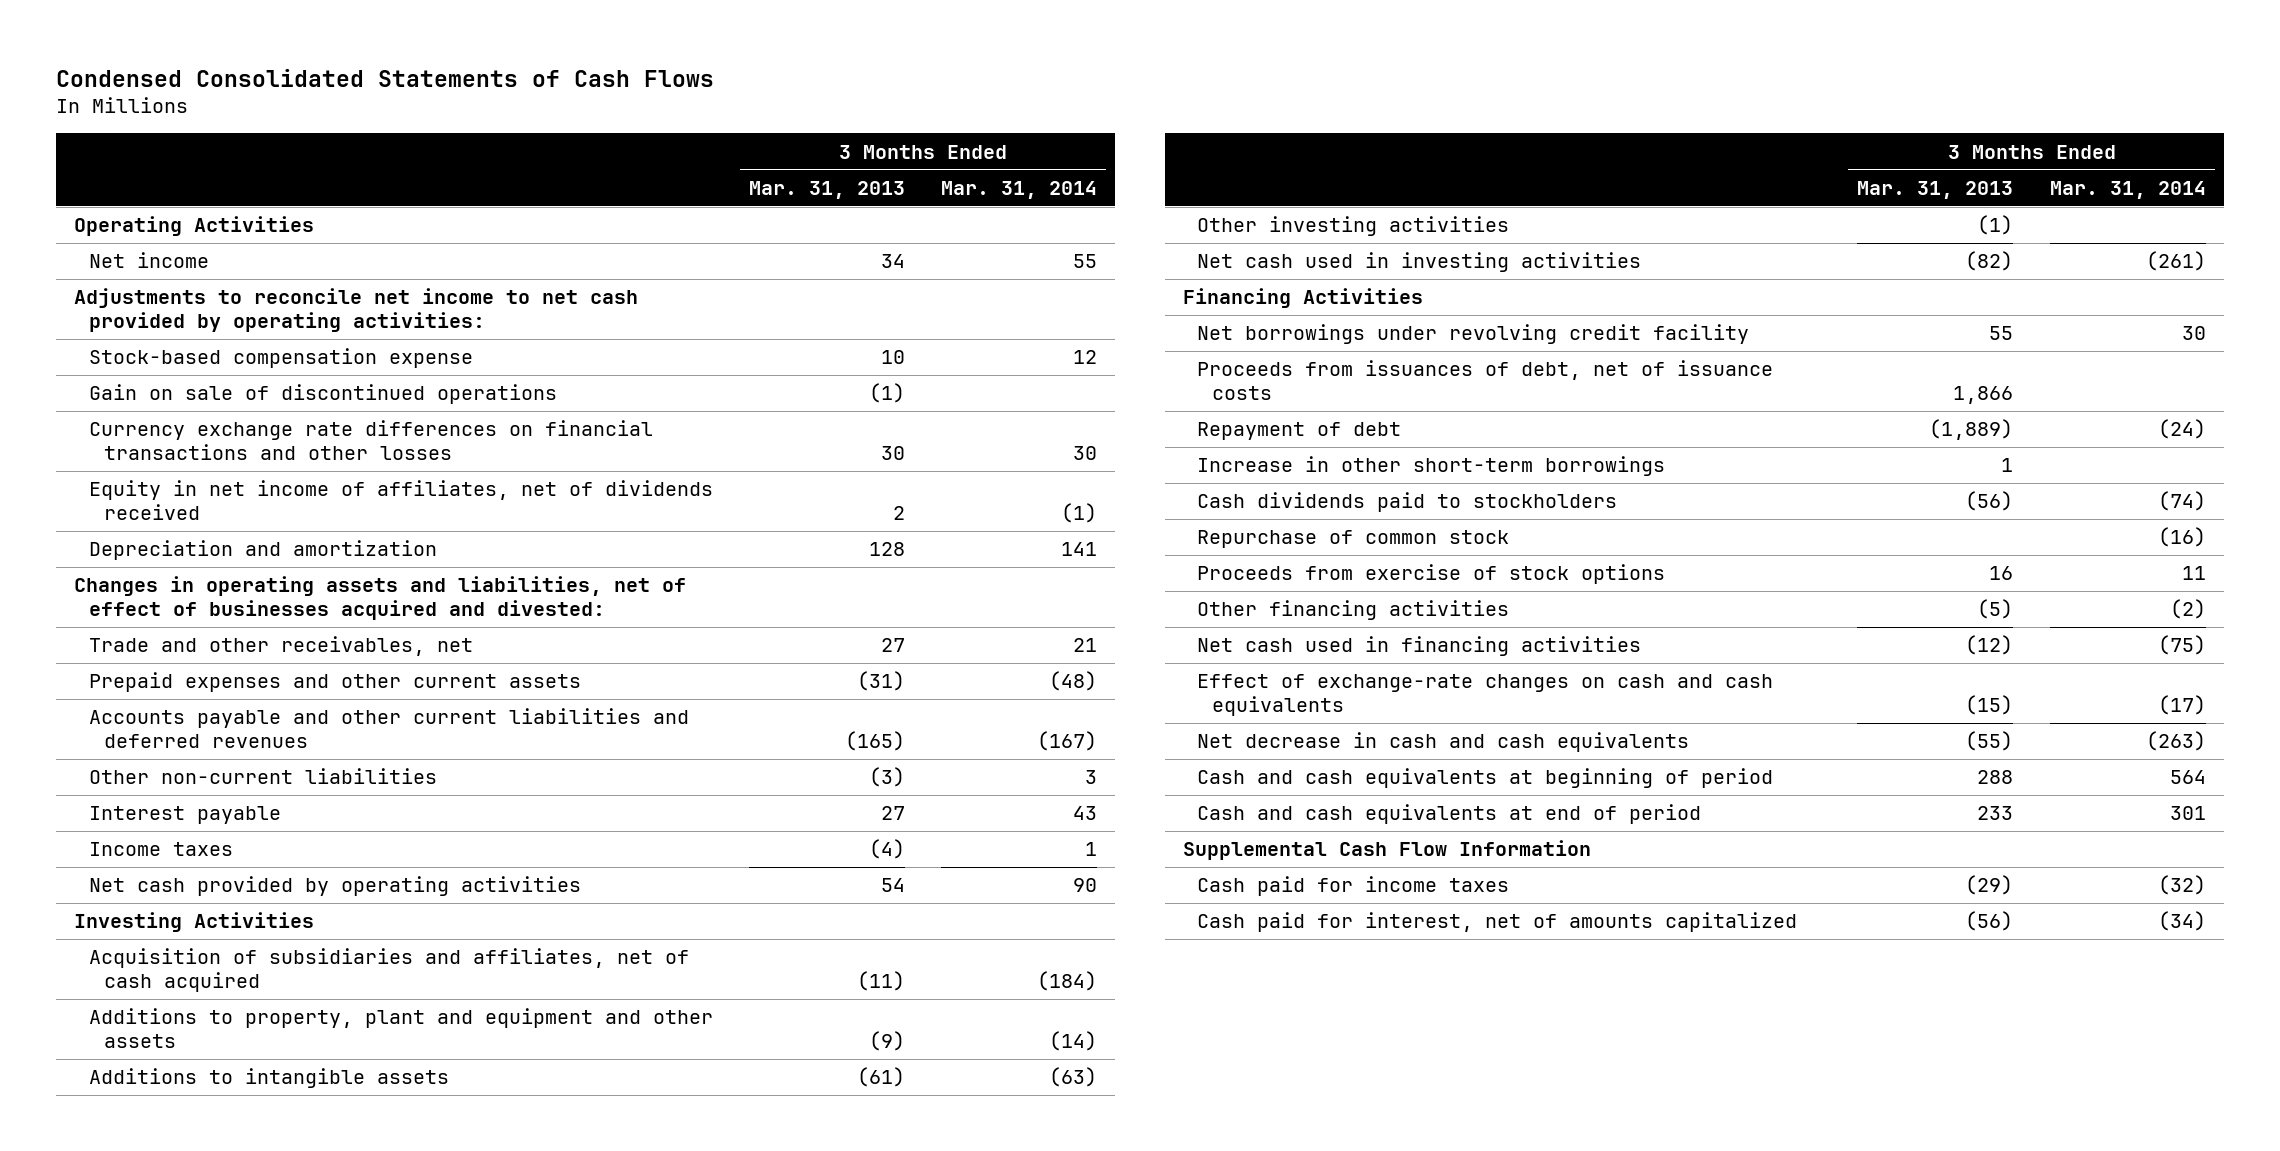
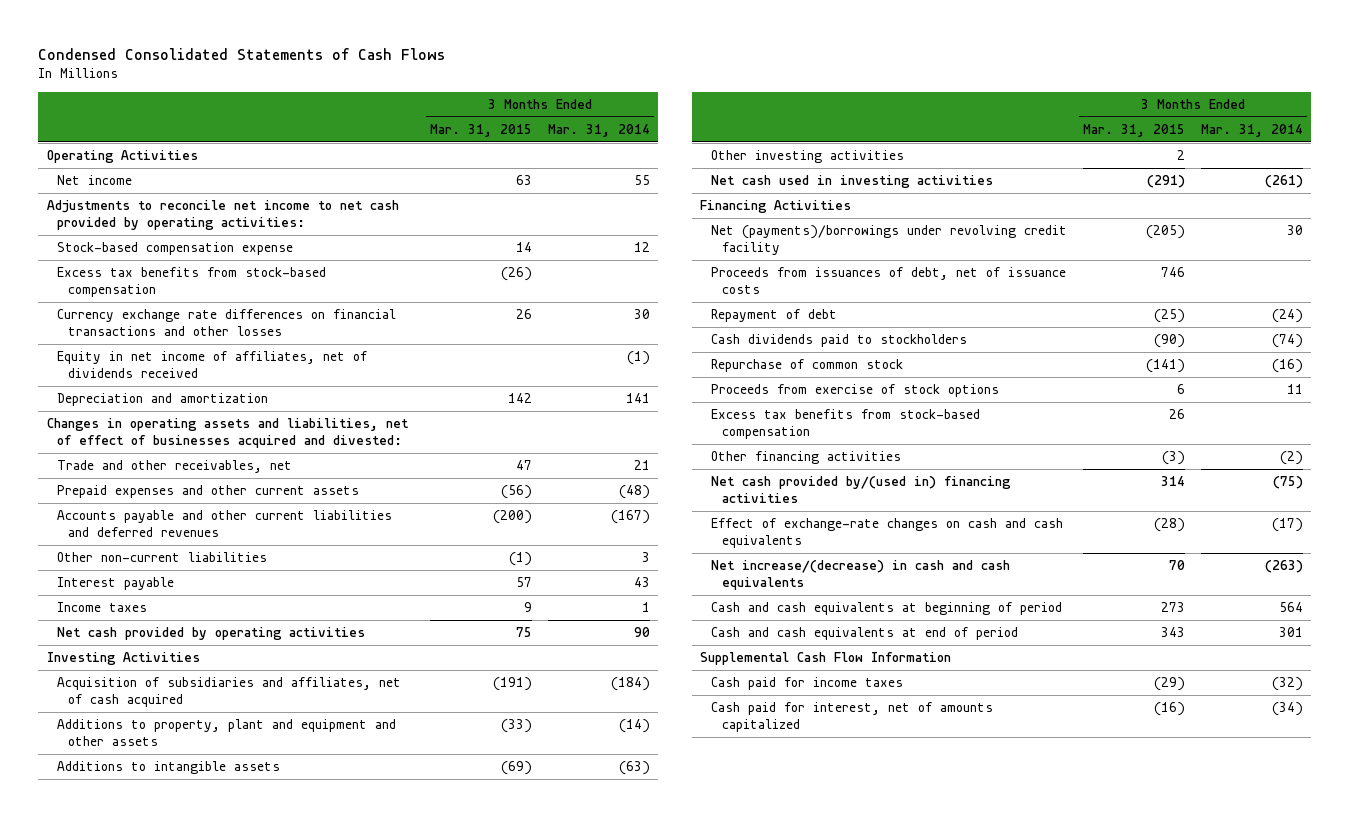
- | 3 Months Ended Mar. 31, 2013 | 3 Months Ended Mar. 31, 2014
+ | 3 Months Ended Mar. 31, 2015 | 3 Months Ended Mar. 31, 2014
- Gain on sale of discontinued operations | (1) |
+ Excess tax benefits from stock-based compensation | (26) |
- Net borrowings under revolving credit facility | 55 | 30
+ Net (payments)/borrowings under revolving credit facility | (205) | 30
- Increase in other short-term borrowings | 1 |
+ Excess tax benefits from stock-based compensation | 26 |
- Net cash used in financing activities | (12) | (75)
+ Net cash provided by/(used in) financing activities | 314 | (75)
- Net decrease in cash and cash equivalents | (55) | (263)
+ Net increase/(decrease) in cash and cash equivalents | 70 | (263)

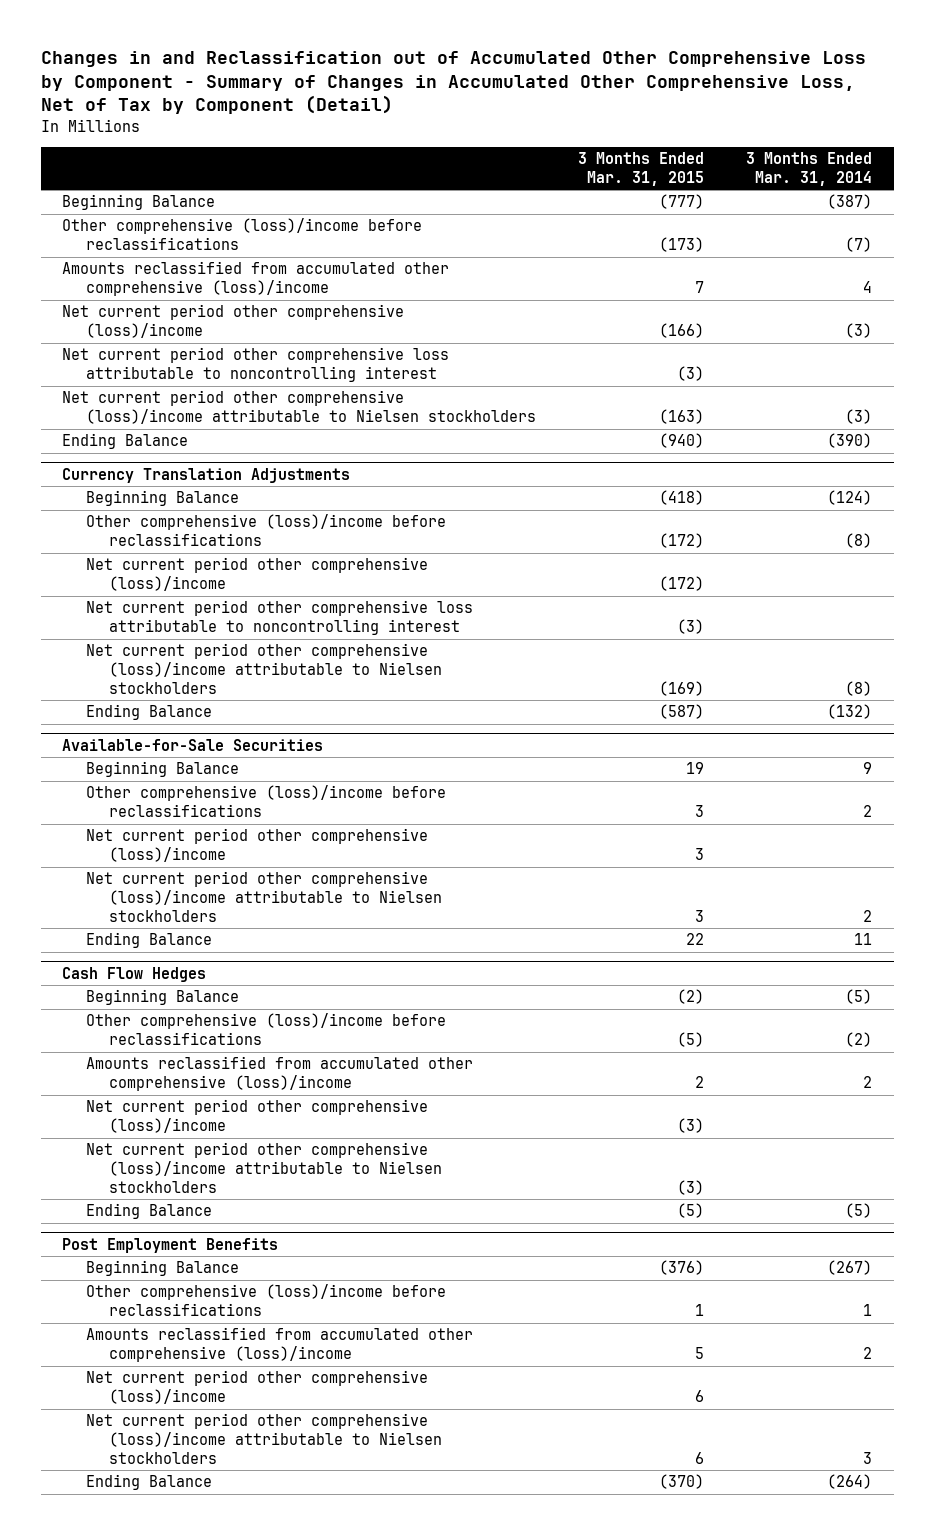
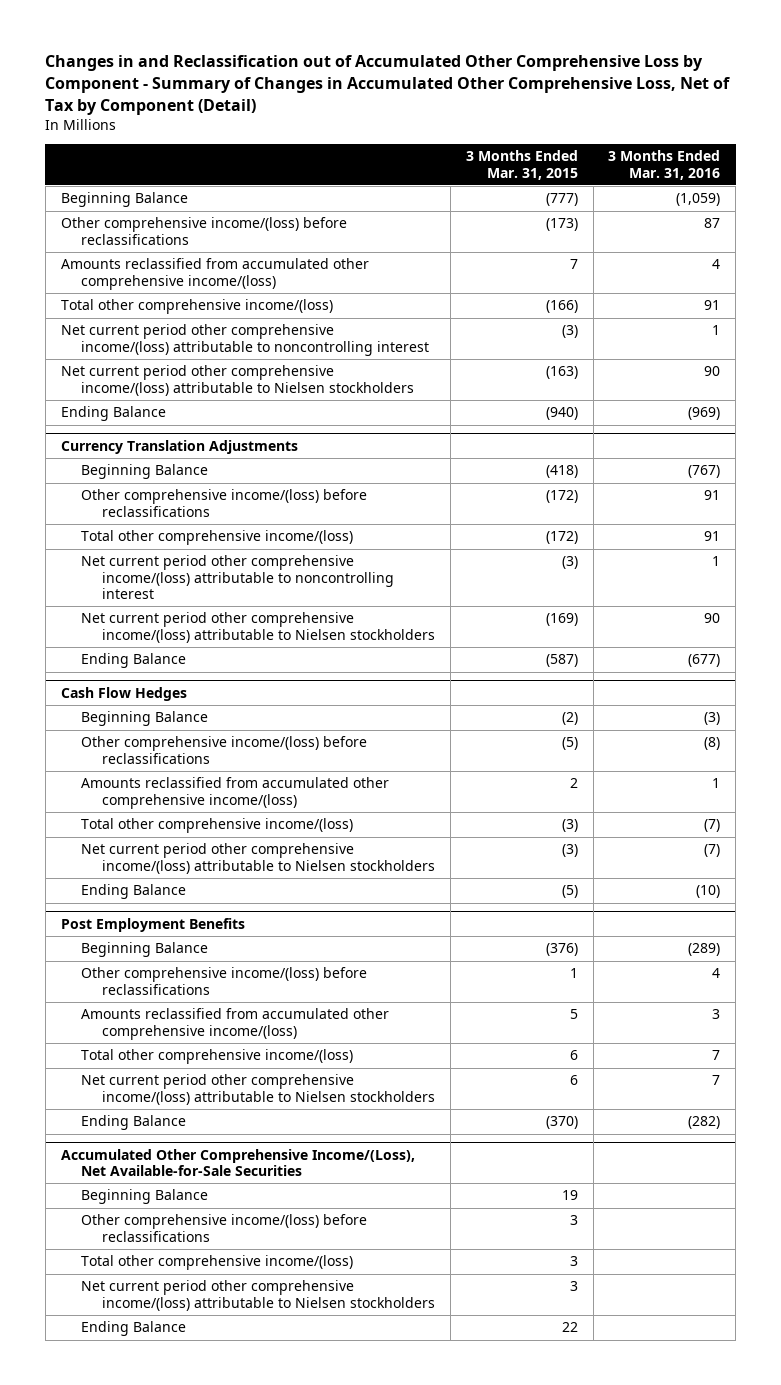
- | 3 Months Ended Mar. 31, 2015 | 3 Months Ended Mar. 31, 2014
+ | 3 Months Ended Mar. 31, 2015 | 3 Months Ended Mar. 31, 2016
- Other comprehensive (loss)/income before reclassifications | (173) | (7)
- Amounts reclassified from accumulated other comprehensive (loss)/income | 7 | 4
- Net current period other comprehensive (loss)/income | (166) | (3)
- Net current period other comprehensive loss attributable to noncontrolling interest | (3) |
- Net current period other comprehensive (loss)/income attributable to Nielsen stockholders | (163) | (3)
+ Other comprehensive income/(loss) before reclassifications | (173) | 87
+ Amounts reclassified from accumulated other comprehensive income/(loss) | 7 | 4
+ Total other comprehensive income/(loss) | (166) | 91
+ Net current period other comprehensive income/(loss) attributable to noncontrolling interest | (3) | 1
+ Net current period other comprehensive income/(loss) attributable to Nielsen stockholders | (163) | 90
@ Currency Translation Adjustments
- Other comprehensive (loss)/income before reclassifications | (172) | (8)
- Net current period other comprehensive (loss)/income | (172) |
- Net current period other comprehensive loss attributable to noncontrolling interest | (3) |
- Net current period other comprehensive (loss)/income attributable to Nielsen stockholders | (169) | (8)
+ Other comprehensive income/(loss) before reclassifications | (172) | 91
+ Total other comprehensive income/(loss) | (172) | 91
+ Net current period other comprehensive income/(loss) attributable to noncontrolling interest | (3) | 1
+ Net current period other comprehensive income/(loss) attributable to Nielsen stockholders | (169) | 90
- Available-for-Sale Securities
- Beginning Balance | 19 | 9
- Other comprehensive (loss)/income before reclassifications | 3 | 2
- Net current period other comprehensive (loss)/income | 3 |
- Net current period other comprehensive (loss)/income attributable to Nielsen stockholders | 3 | 2
- Ending Balance | 22 | 11
@ Cash Flow Hedges
- Other comprehensive (loss)/income before reclassifications | (5) | (2)
- Amounts reclassified from accumulated other comprehensive (loss)/income | 2 | 2
- Net current period other comprehensive (loss)/income | (3) |
- Net current period other comprehensive (loss)/income attributable to Nielsen stockholders | (3) |
+ Other comprehensive income/(loss) before reclassifications | (5) | (8)
+ Amounts reclassified from accumulated other comprehensive income/(loss) | 2 | 1
+ Total other comprehensive income/(loss) | (3) | (7)
+ Net current period other comprehensive income/(loss) attributable to Nielsen stockholders | (3) | (7)
@ Post Employment Benefits
- Other comprehensive (loss)/income before reclassifications | 1 | 1
- Amounts reclassified from accumulated other comprehensive (loss)/income | 5 | 2
- Net current period other comprehensive (loss)/income | 6 |
- Net current period other comprehensive (loss)/income attributable to Nielsen stockholders | 6 | 3
+ Other comprehensive income/(loss) before reclassifications | 1 | 4
+ Amounts reclassified from accumulated other comprehensive income/(loss) | 5 | 3
+ Total other comprehensive income/(loss) | 6 | 7
+ Net current period other comprehensive income/(loss) attributable to Nielsen stockholders | 6 | 7
+ Accumulated Other Comprehensive Income/(Loss), Net Available-for-Sale Securities
+ Beginning Balance | 19 |
+ Other comprehensive income/(loss) before reclassifications | 3 |
+ Total other comprehensive income/(loss) | 3 |
+ Net current period other comprehensive income/(loss) attributable to Nielsen stockholders | 3 |
+ Ending Balance | 22 |

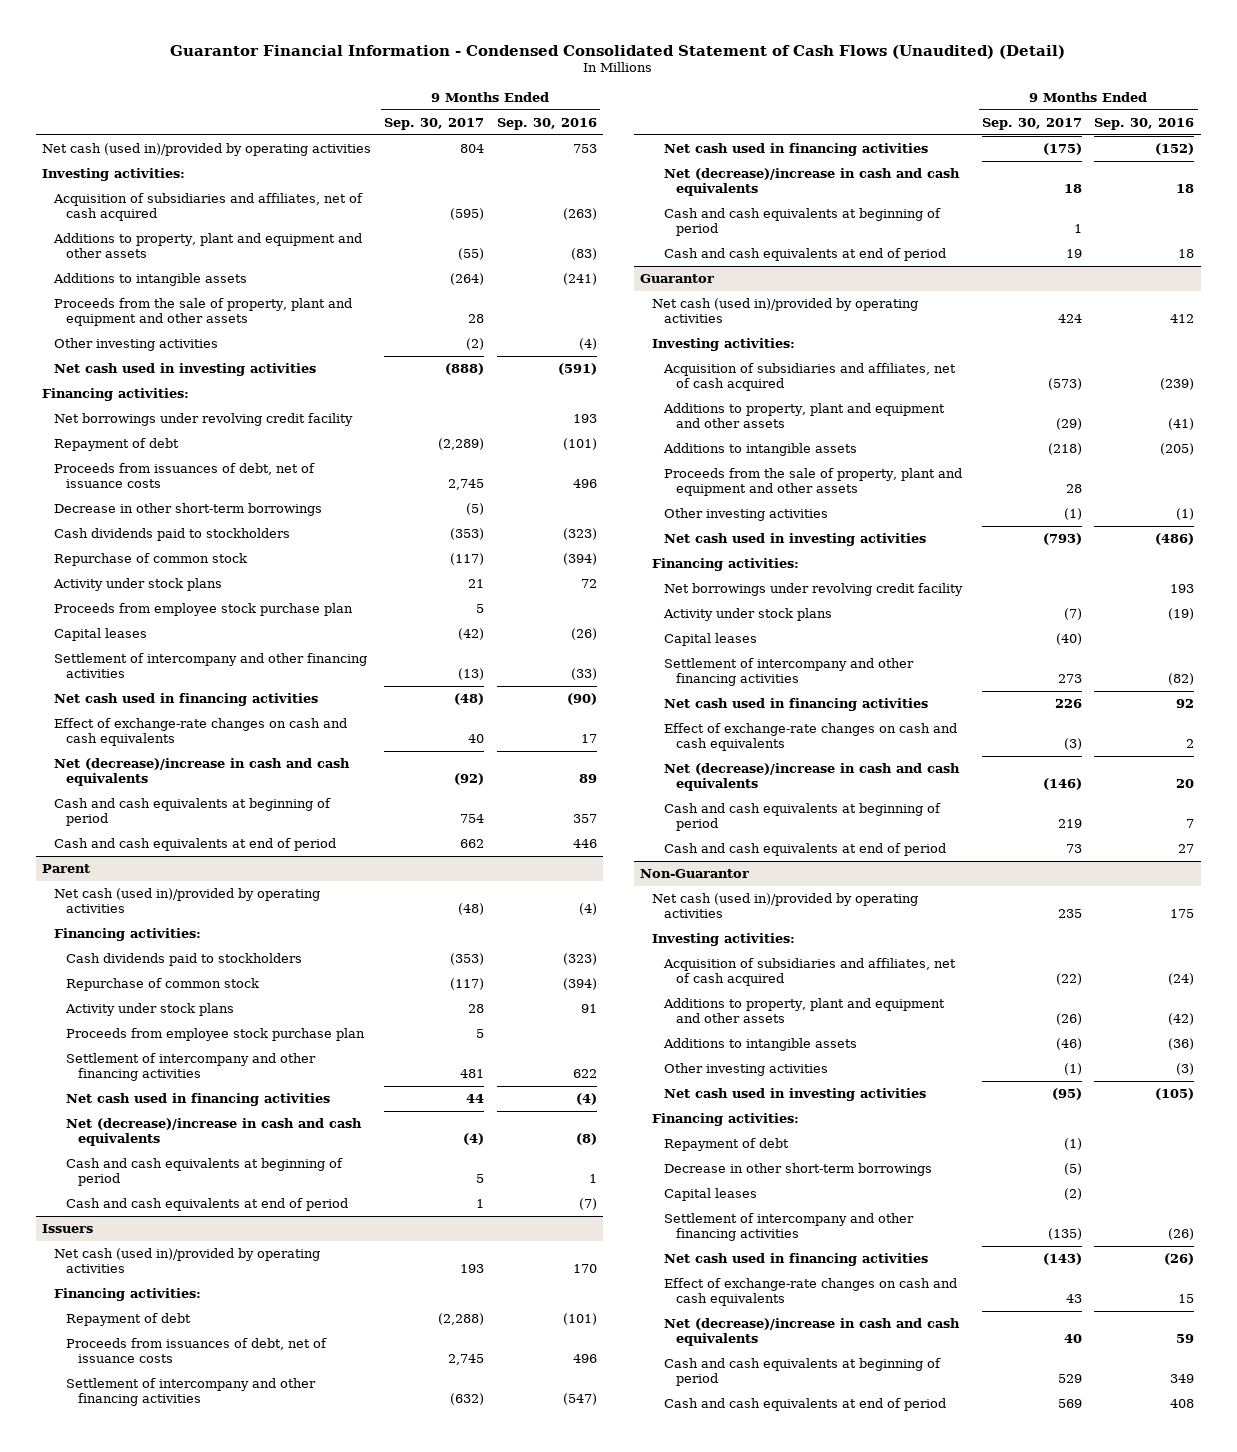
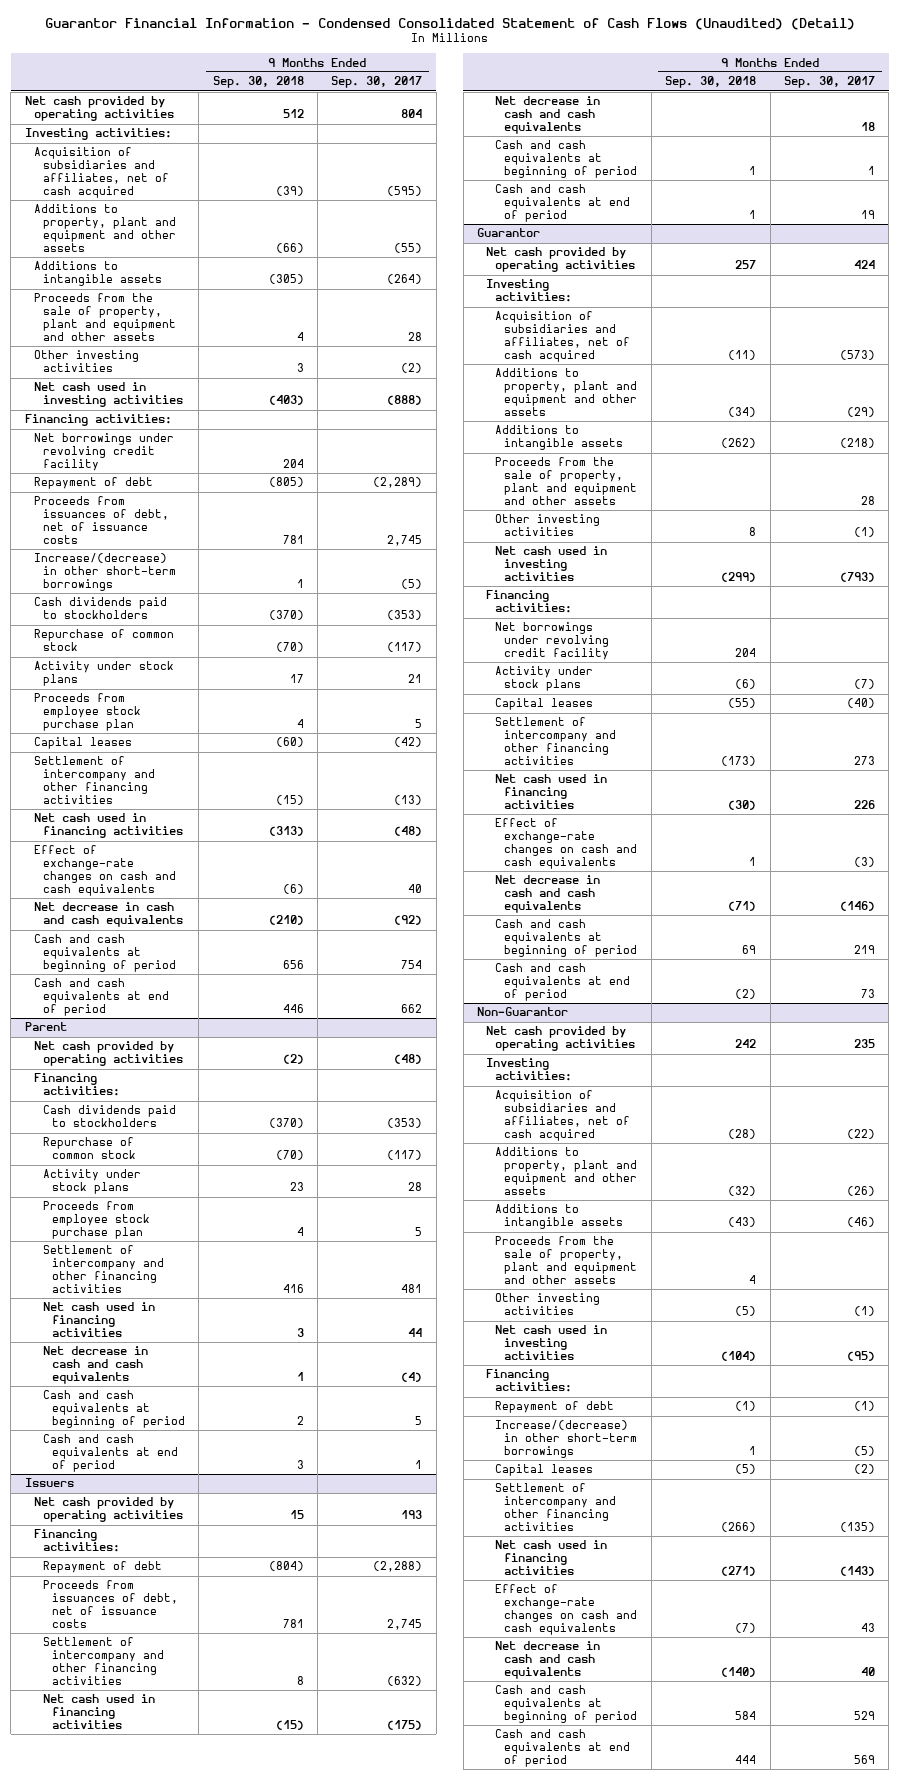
- | 9 Months Ended Sep. 30, 2017 | 9 Months Ended Sep. 30, 2016
+ | 9 Months Ended Sep. 30, 2018 | 9 Months Ended Sep. 30, 2017
- Net cash (used in)/provided by operating activities | 804 | 753
+ Net cash provided by operating activities | 512 | 804
- Decrease in other short-term borrowings | (5) |
+ Increase/(decrease) in other short-term borrowings | 1 | (5)
- Net (decrease)/increase in cash and cash equivalents | (92) | 89
+ Net decrease in cash and cash equivalents | (210) | (92)
@ Parent
- Net cash (used in)/provided by operating activities | (48) | (4)
+ Net cash provided by operating activities | (2) | (48)
- Net (decrease)/increase in cash and cash equivalents | (4) | (8)
+ Net decrease in cash and cash equivalents | 1 | (4)
@ Issuers
- Net cash (used in)/provided by operating activities | 193 | 170
+ Net cash provided by operating activities | 15 | 193
- Net (decrease)/increase in cash and cash equivalents | 18 | 18
+ Net decrease in cash and cash equivalents | | 18
@ Guarantor
- Net cash (used in)/provided by operating activities | 424 | 412
+ Net cash provided by operating activities | 257 | 424
- Net (decrease)/increase in cash and cash equivalents | (146) | 20
+ Net decrease in cash and cash equivalents | (71) | (146)
@ Non-Guarantor
- Net cash (used in)/provided by operating activities | 235 | 175
+ Net cash provided by operating activities | 242 | 235
+ Proceeds from the sale of property, plant and equipment and other assets | 4 |
- Decrease in other short-term borrowings | (5) |
+ Increase/(decrease) in other short-term borrowings | 1 | (5)
- Net (decrease)/increase in cash and cash equivalents | 40 | 59
+ Net decrease in cash and cash equivalents | (140) | 40

